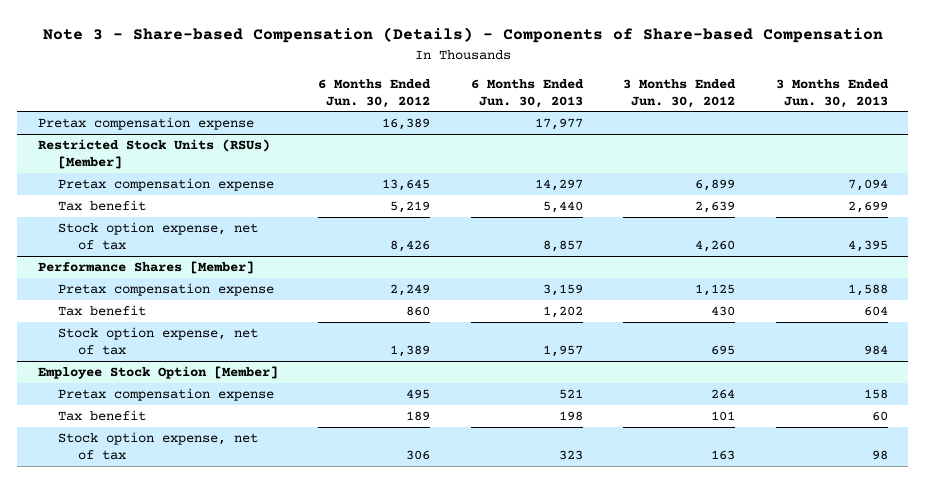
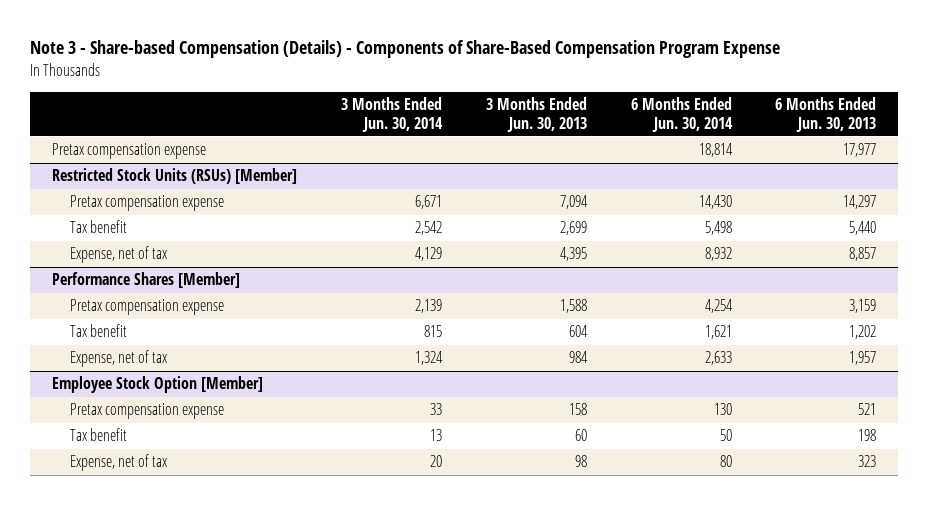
- Note 3 - Share-based Compensation (Details) - Components of Share-based Compensation
+ Note 3 - Share-based Compensation (Details) - Components of Share-Based Compensation Program Expense
- | 6 Months Ended Jun. 30, 2012 | 6 Months Ended Jun. 30, 2013 | 3 Months Ended Jun. 30, 2012 | 3 Months Ended Jun. 30, 2013
+ | 3 Months Ended Jun. 30, 2014 | 3 Months Ended Jun. 30, 2013 | 6 Months Ended Jun. 30, 2014 | 6 Months Ended Jun. 30, 2013
@ Restricted Stock Units (RSUs) [Member]
- Stock option expense, net of tax | 8,426 | 8,857 | 4,260 | 4,395
+ Expense, net of tax | 4,129 | 4,395 | 8,932 | 8,857
@ Performance Shares [Member]
- Stock option expense, net of tax | 1,389 | 1,957 | 695 | 984
+ Expense, net of tax | 1,324 | 984 | 2,633 | 1,957
@ Employee Stock Option [Member]
- Stock option expense, net of tax | 306 | 323 | 163 | 98
+ Expense, net of tax | 20 | 98 | 80 | 323

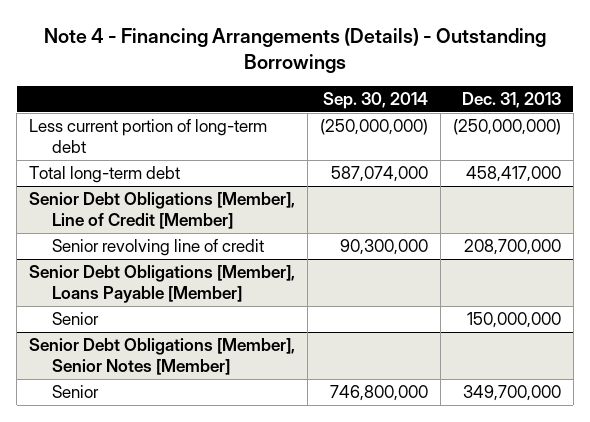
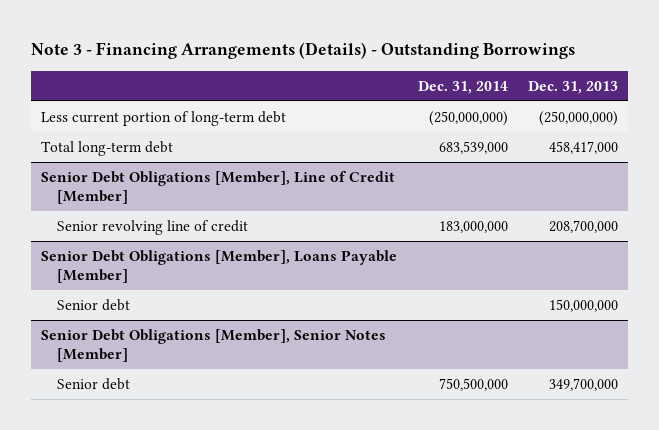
- Note 4 - Financing Arrangements (Details) - Outstanding Borrowings
+ Note 3 - Financing Arrangements (Details) - Outstanding Borrowings
- | Sep. 30, 2014 | Dec. 31, 2013
+ | Dec. 31, 2014 | Dec. 31, 2013
@ Senior Debt Obligations [Member], Loans Payable [Member]
- Senior | | 150,000,000
+ Senior debt | | 150,000,000
@ Senior Debt Obligations [Member], Senior Notes [Member]
- Senior | 746,800,000 | 349,700,000
+ Senior debt | 750,500,000 | 349,700,000

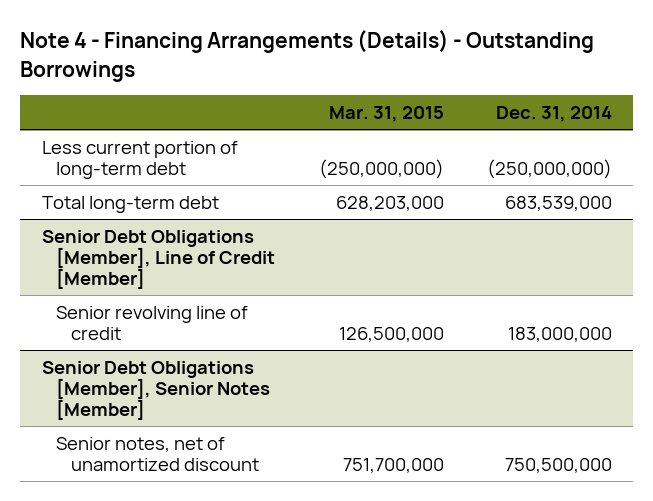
- Note 3 - Financing Arrangements (Details) - Outstanding Borrowings
+ Note 4 - Financing Arrangements (Details) - Outstanding Borrowings
- | Dec. 31, 2014 | Dec. 31, 2013
+ | Mar. 31, 2015 | Dec. 31, 2014
- Senior Debt Obligations [Member], Loans Payable [Member]
- Senior debt | | 150,000,000
@ Senior Debt Obligations [Member], Senior Notes [Member]
- Senior debt | 750,500,000 | 349,700,000
+ Senior notes, net of unamortized discount | 751,700,000 | 750,500,000

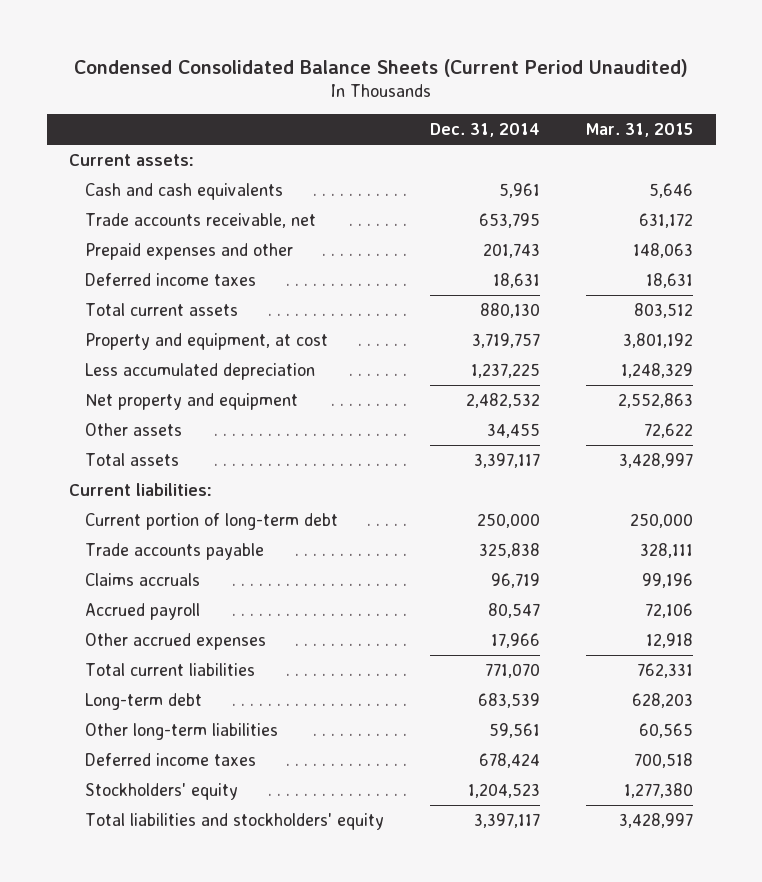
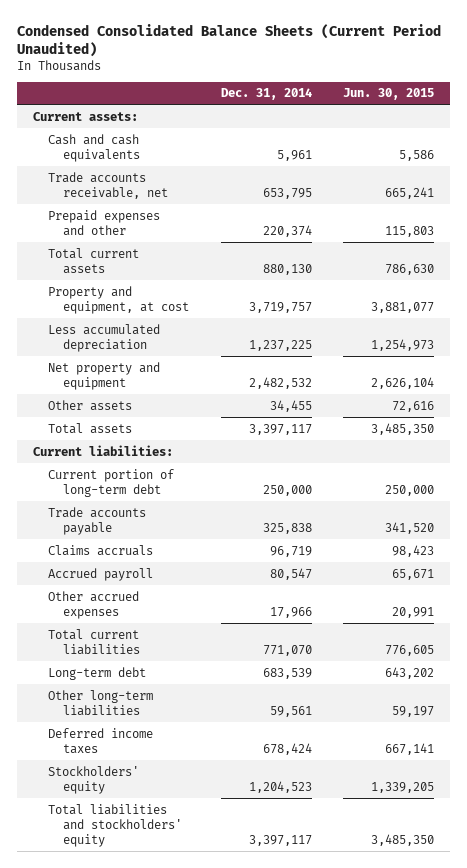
- | Dec. 31, 2014 | Mar. 31, 2015
+ | Dec. 31, 2014 | Jun. 30, 2015
- Prepaid expenses and other | 201,743 | 148,063
- Deferred income taxes | 18,631 | 18,631
+ Prepaid expenses and other | 220,374 | 115,803

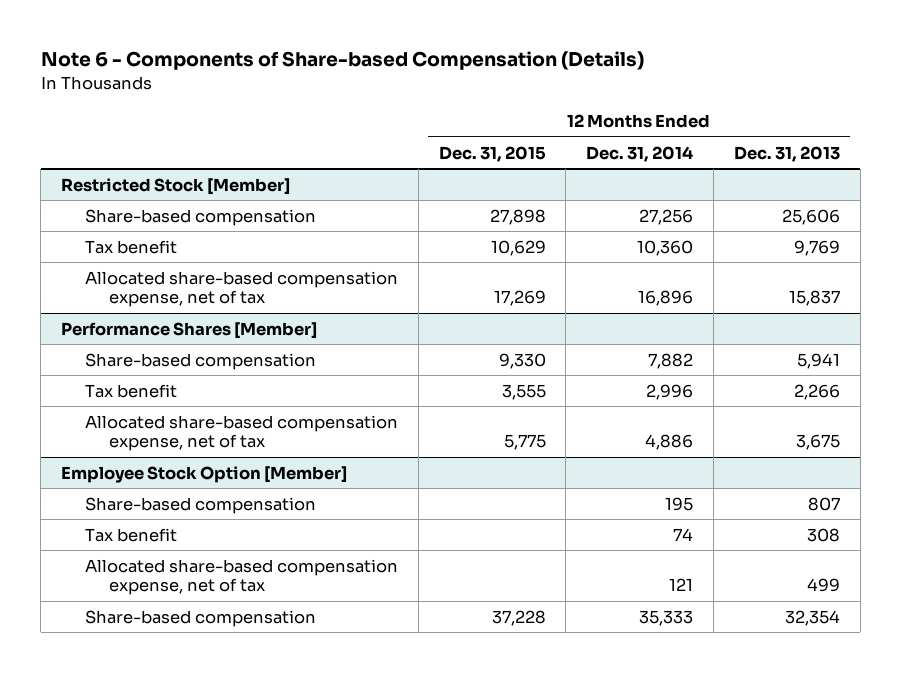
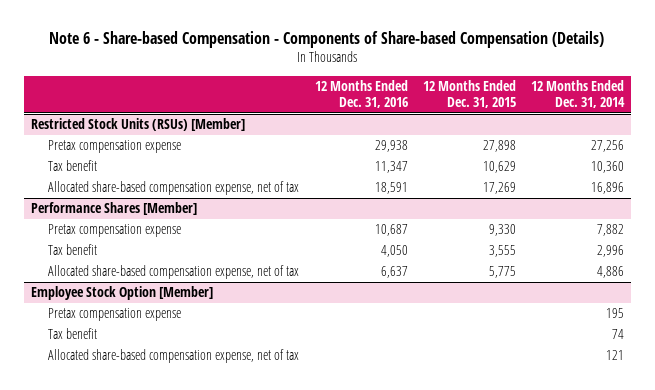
- Note 6 - Components of Share-based Compensation (Details)
+ Note 6 - Share-based Compensation - Components of Share-based Compensation (Details)
- | 12 Months Ended Dec. 31, 2015 | 12 Months Ended Dec. 31, 2014 | 12 Months Ended Dec. 31, 2013
+ | 12 Months Ended Dec. 31, 2016 | 12 Months Ended Dec. 31, 2015 | 12 Months Ended Dec. 31, 2014
- Restricted Stock [Member]
- Share-based compensation | 27,898 | 27,256 | 25,606
+ Restricted Stock Units (RSUs) [Member]
+ Pretax compensation expense | 29,938 | 27,898 | 27,256
@ Performance Shares [Member]
- Share-based compensation | 9,330 | 7,882 | 5,941
+ Pretax compensation expense | 10,687 | 9,330 | 7,882
@ Employee Stock Option [Member]
- Share-based compensation | | 195 | 807
+ Pretax compensation expense | | | 195
- Share-based compensation | 37,228 | 35,333 | 32,354

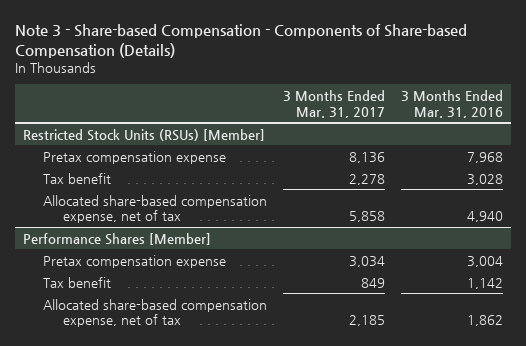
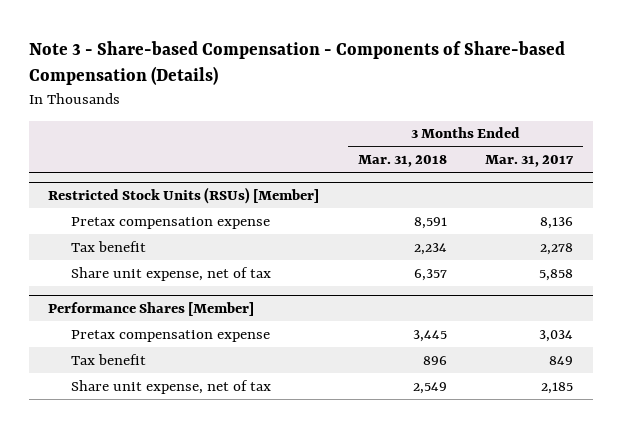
- | 3 Months Ended Mar. 31, 2017 | 3 Months Ended Mar. 31, 2016
+ | 3 Months Ended Mar. 31, 2018 | 3 Months Ended Mar. 31, 2017
@ Restricted Stock Units (RSUs) [Member]
- Allocated share-based compensation expense, net of tax | 5,858 | 4,940
+ Share unit expense, net of tax | 6,357 | 5,858
@ Performance Shares [Member]
- Allocated share-based compensation expense, net of tax | 2,185 | 1,862
+ Share unit expense, net of tax | 2,549 | 2,185

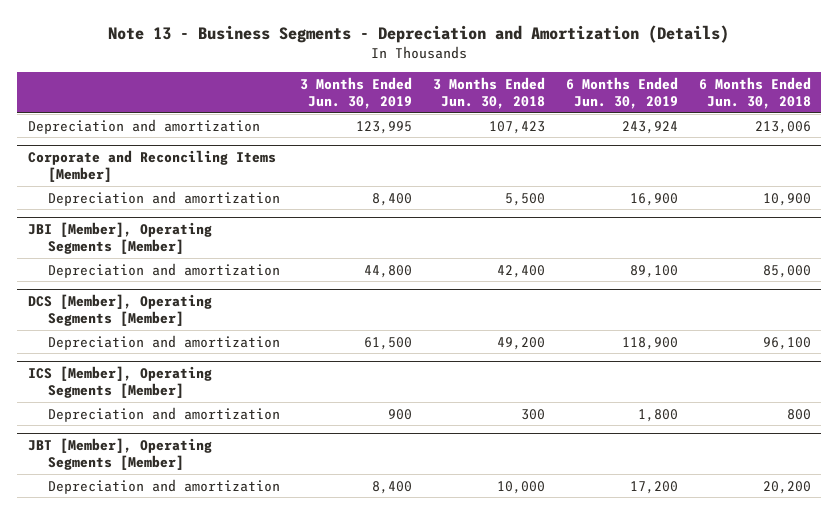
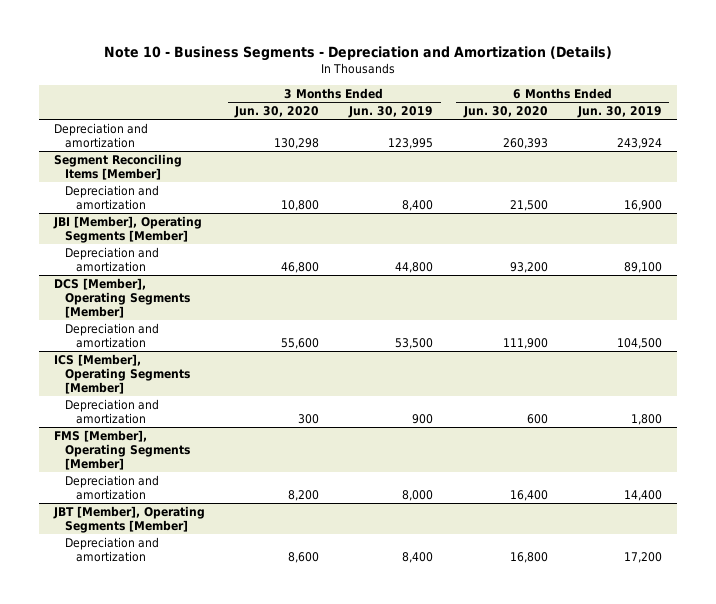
- Note 13 - Business Segments - Depreciation and Amortization (Details)
+ Note 10 - Business Segments - Depreciation and Amortization (Details)
- | 3 Months Ended Jun. 30, 2019 | 3 Months Ended Jun. 30, 2018 | 6 Months Ended Jun. 30, 2019 | 6 Months Ended Jun. 30, 2018
+ | 3 Months Ended Jun. 30, 2020 | 3 Months Ended Jun. 30, 2019 | 6 Months Ended Jun. 30, 2020 | 6 Months Ended Jun. 30, 2019
- Corporate and Reconciling Items [Member]
+ Segment Reconciling Items [Member]
@ DCS [Member], Operating Segments [Member]
- Depreciation and amortization | 61,500 | 49,200 | 118,900 | 96,100
+ Depreciation and amortization | 55,600 | 53,500 | 111,900 | 104,500
+ FMS [Member], Operating Segments [Member]
+ Depreciation and amortization | 8,200 | 8,000 | 16,400 | 14,400

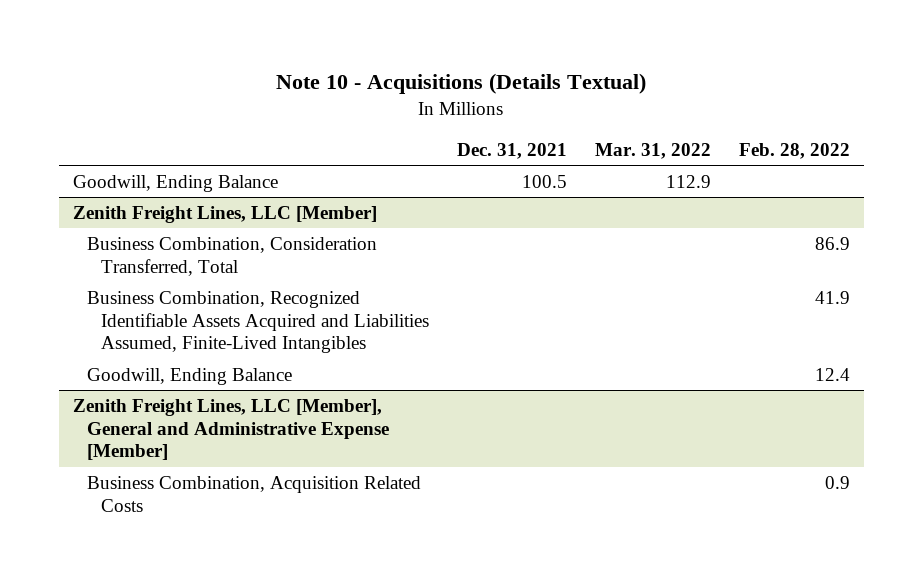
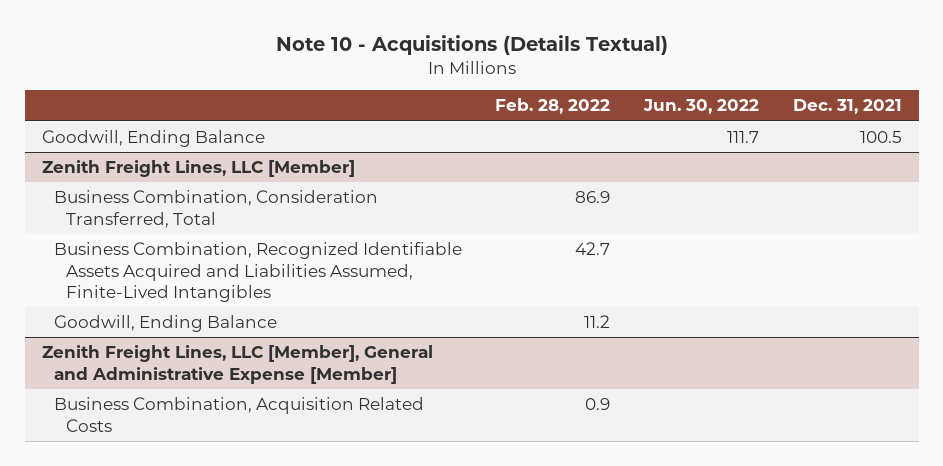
- | Dec. 31, 2021 | Mar. 31, 2022 | Feb. 28, 2022
+ | Feb. 28, 2022 | Jun. 30, 2022 | Dec. 31, 2021
@ Zenith Freight Lines, LLC [Member]
- Business Combination, Recognized Identifiable Assets Acquired and Liabilities Assumed, Finite-Lived Intangibles | | | 41.9
- Goodwill, Ending Balance | | | 12.4
+ Business Combination, Recognized Identifiable Assets Acquired and Liabilities Assumed, Finite-Lived Intangibles | 42.7 | |
+ Goodwill, Ending Balance | 11.2 | |

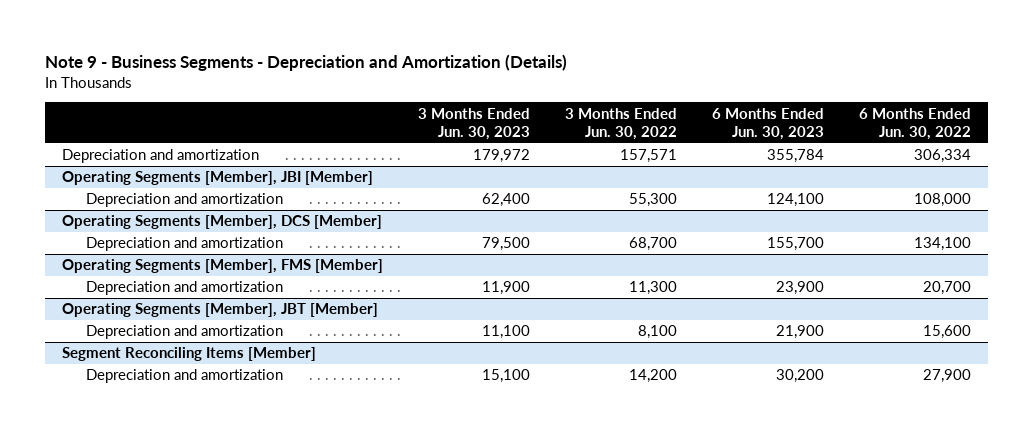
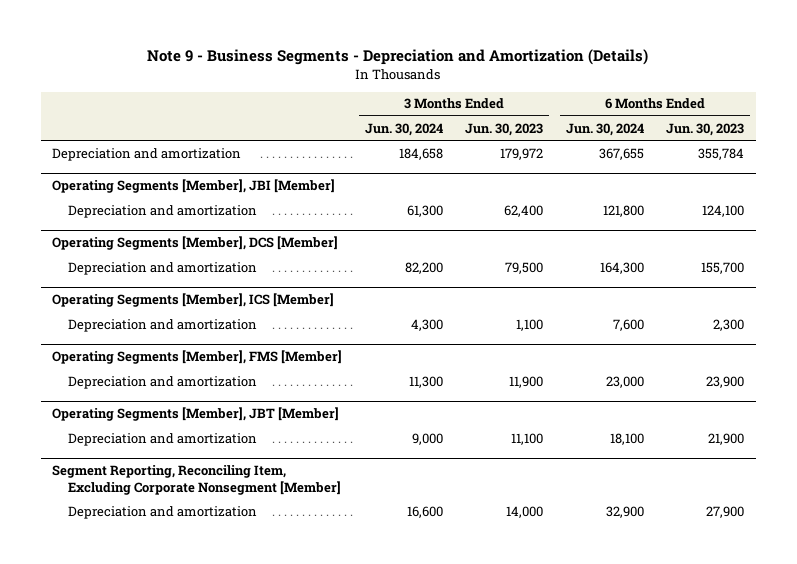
- | 3 Months Ended Jun. 30, 2023 | 3 Months Ended Jun. 30, 2022 | 6 Months Ended Jun. 30, 2023 | 6 Months Ended Jun. 30, 2022
+ | 3 Months Ended Jun. 30, 2024 | 3 Months Ended Jun. 30, 2023 | 6 Months Ended Jun. 30, 2024 | 6 Months Ended Jun. 30, 2023
+ Operating Segments [Member], ICS [Member]
+ Depreciation and amortization | 4,300 | 1,100 | 7,600 | 2,300
- Segment Reconciling Items [Member]
- Depreciation and amortization | 15,100 | 14,200 | 30,200 | 27,900
+ Segment Reporting, Reconciling Item, Excluding Corporate Nonsegment [Member]
+ Depreciation and amortization | 16,600 | 14,000 | 32,900 | 27,900

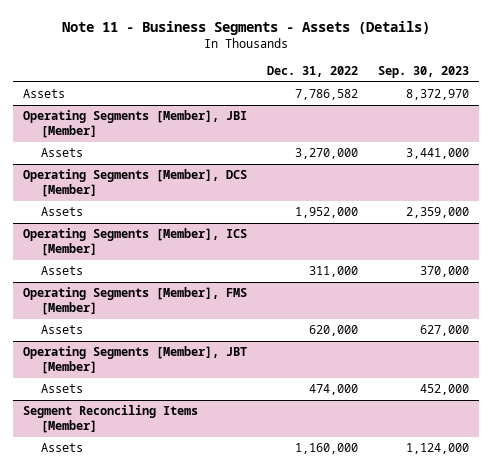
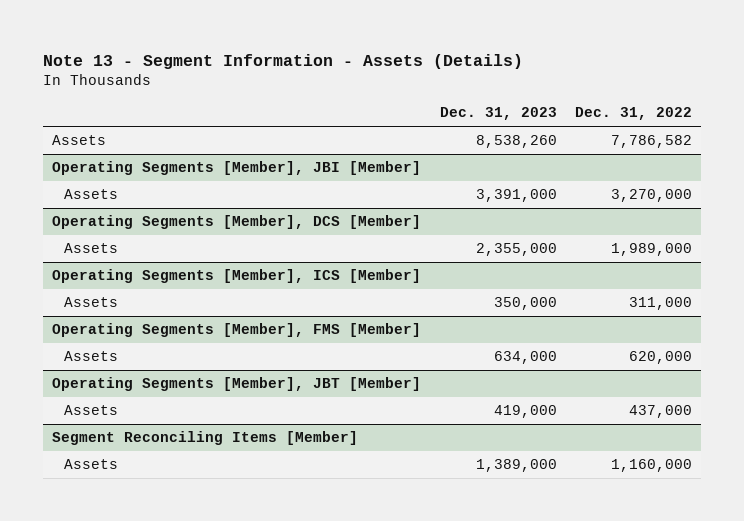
- Note 11 - Business Segments - Assets (Details)
+ Note 13 - Segment Information - Assets (Details)
- | Dec. 31, 2022 | Sep. 30, 2023
+ | Dec. 31, 2023 | Dec. 31, 2022
@ Operating Segments [Member], DCS [Member]
- Assets | 1,952,000 | 2,359,000
+ Assets | 2,355,000 | 1,989,000
@ Operating Segments [Member], JBT [Member]
- Assets | 474,000 | 452,000
+ Assets | 419,000 | 437,000

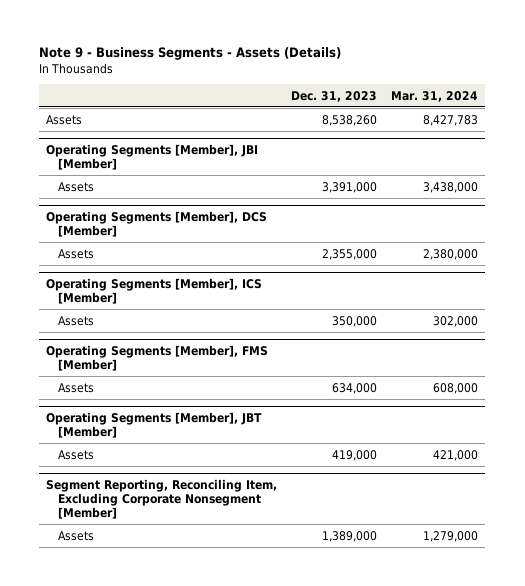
- Note 13 - Segment Information - Assets (Details)
+ Note 9 - Business Segments - Assets (Details)
- | Dec. 31, 2023 | Dec. 31, 2022
+ | Dec. 31, 2023 | Mar. 31, 2024
- Segment Reconciling Items [Member]
+ Segment Reporting, Reconciling Item, Excluding Corporate Nonsegment [Member]

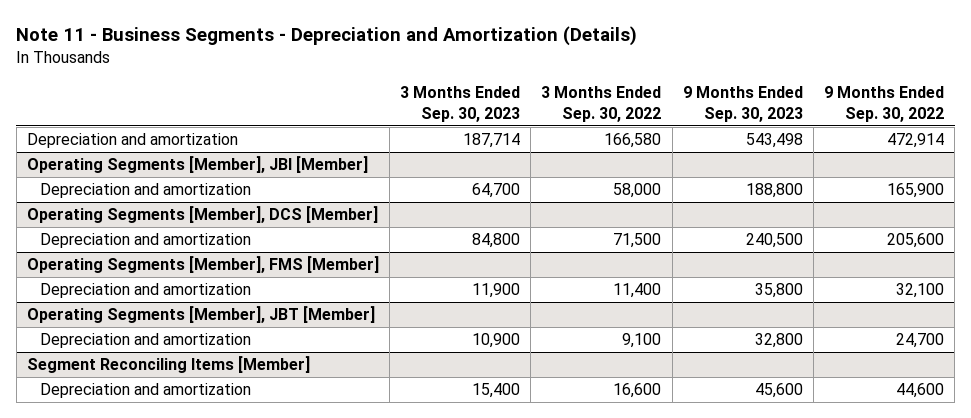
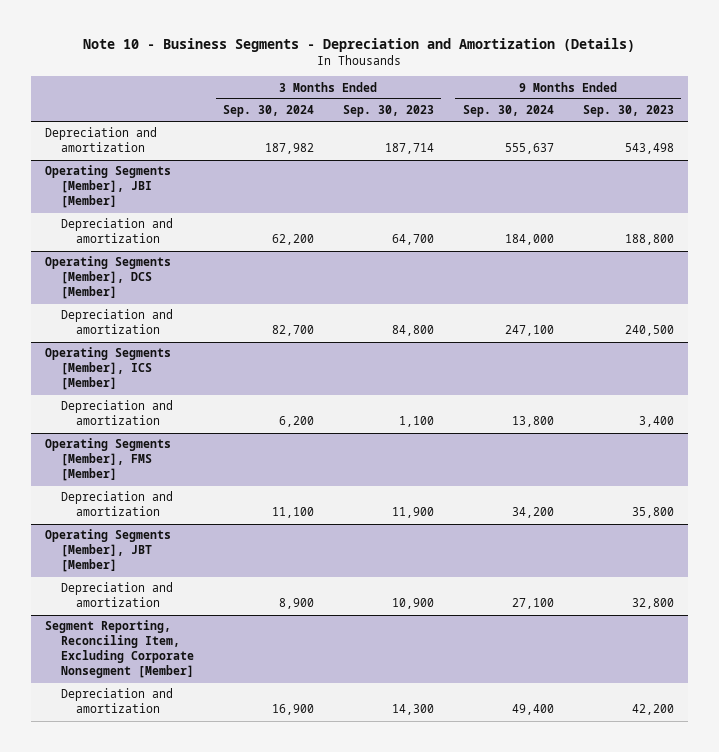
- Note 11 - Business Segments - Depreciation and Amortization (Details)
+ Note 10 - Business Segments - Depreciation and Amortization (Details)
- | 3 Months Ended Sep. 30, 2023 | 3 Months Ended Sep. 30, 2022 | 9 Months Ended Sep. 30, 2023 | 9 Months Ended Sep. 30, 2022
+ | 3 Months Ended Sep. 30, 2024 | 3 Months Ended Sep. 30, 2023 | 9 Months Ended Sep. 30, 2024 | 9 Months Ended Sep. 30, 2023
+ Operating Segments [Member], ICS [Member]
+ Depreciation and amortization | 6,200 | 1,100 | 13,800 | 3,400
- Segment Reconciling Items [Member]
- Depreciation and amortization | 15,400 | 16,600 | 45,600 | 44,600
+ Segment Reporting, Reconciling Item, Excluding Corporate Nonsegment [Member]
+ Depreciation and amortization | 16,900 | 14,300 | 49,400 | 42,200

